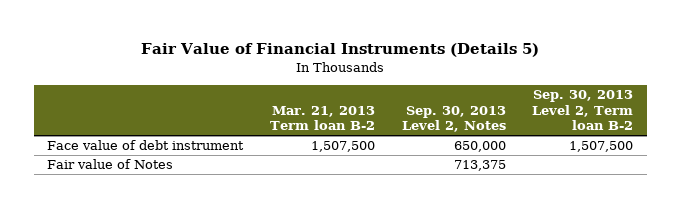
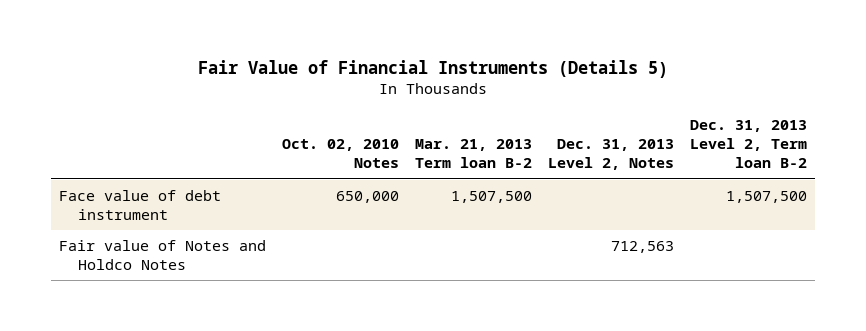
- | Mar. 21, 2013 Term loan B-2 | Sep. 30, 2013 Level 2, Notes | Sep. 30, 2013 Level 2, Term loan B-2
+ | Oct. 02, 2010 Notes | Mar. 21, 2013 Term loan B-2 | Dec. 31, 2013 Level 2, Notes | Dec. 31, 2013 Level 2, Term loan B-2
- Fair value of Notes | | 713,375 |
+ Fair value of Notes and Holdco Notes | | | 712,563 |

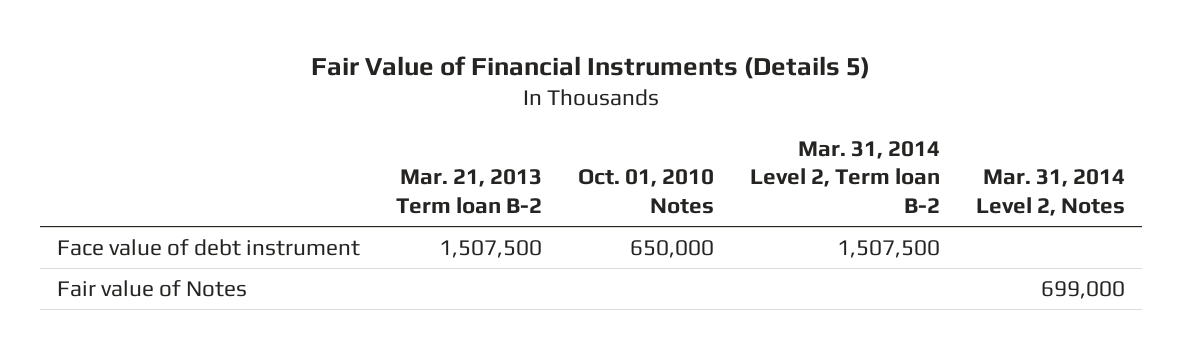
- | Oct. 02, 2010 Notes | Mar. 21, 2013 Term loan B-2 | Dec. 31, 2013 Level 2, Notes | Dec. 31, 2013 Level 2, Term loan B-2
+ | Mar. 21, 2013 Term loan B-2 | Oct. 01, 2010 Notes | Mar. 31, 2014 Level 2, Term loan B-2 | Mar. 31, 2014 Level 2, Notes
- Fair value of Notes and Holdco Notes | | | 712,563 |
+ Fair value of Notes | | | | 699,000

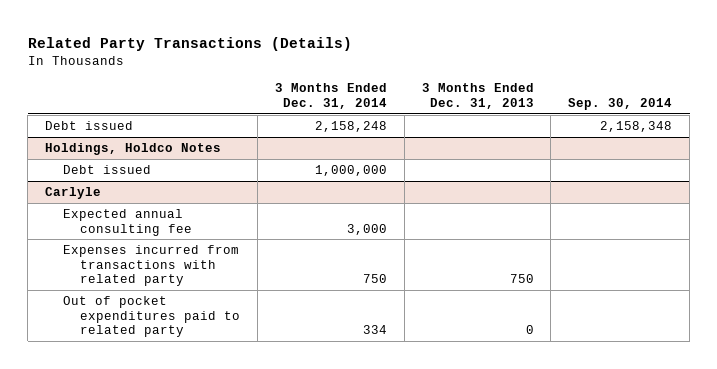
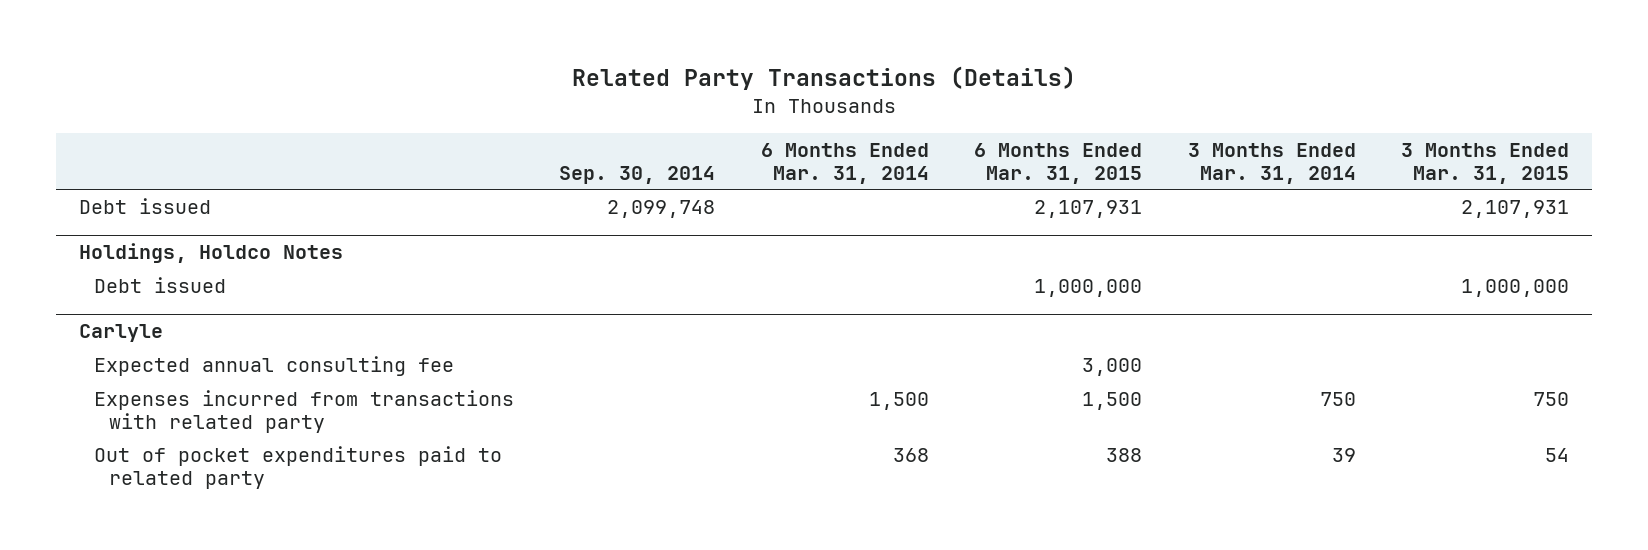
- | 3 Months Ended Dec. 31, 2014 | 3 Months Ended Dec. 31, 2013 | Sep. 30, 2014
+ | Sep. 30, 2014 | 6 Months Ended Mar. 31, 2014 | 6 Months Ended Mar. 31, 2015 | 3 Months Ended Mar. 31, 2014 | 3 Months Ended Mar. 31, 2015
- Debt issued | 2,158,248 | | 2,158,348
+ Debt issued | 2,099,748 | | 2,107,931 | | 2,107,931

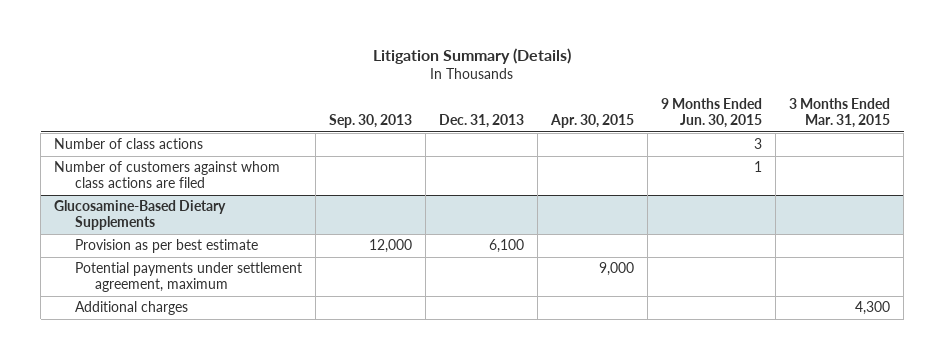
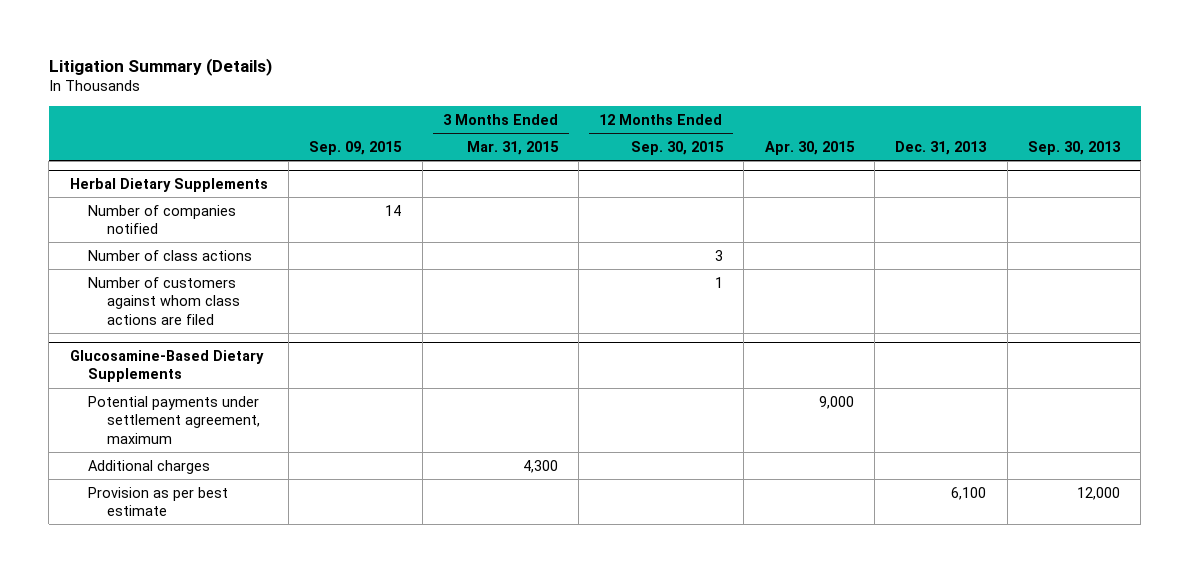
- | Sep. 30, 2013 | Dec. 31, 2013 | Apr. 30, 2015 | 9 Months Ended Jun. 30, 2015 | 3 Months Ended Mar. 31, 2015
+ | Sep. 09, 2015 | 3 Months Ended Mar. 31, 2015 | 12 Months Ended Sep. 30, 2015 | Apr. 30, 2015 | Dec. 31, 2013 | Sep. 30, 2013
- Number of class actions | | | | 3 |
- Number of customers against whom class actions are filed | | | | 1 |
+ Herbal Dietary Supplements
+ Number of companies notified | 14 | | | | |
+ Number of class actions | | | 3 | | |
+ Number of customers against whom class actions are filed | | | 1 | | |
@ Glucosamine-Based Dietary Supplements
moved down: Provision as per best estimate | | | | | 6,100 | 12,000

